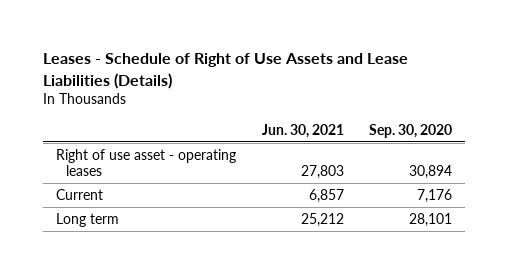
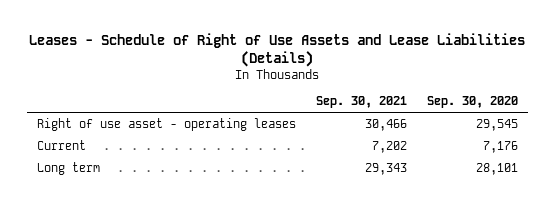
- | Jun. 30, 2021 | Sep. 30, 2020
+ | Sep. 30, 2021 | Sep. 30, 2020
- Right of use asset - operating leases | 27,803 | 30,894
+ Right of use asset - operating leases | 30,466 | 29,545

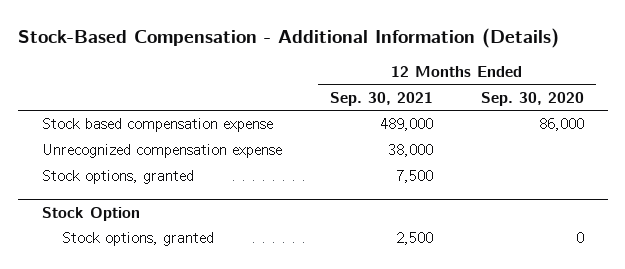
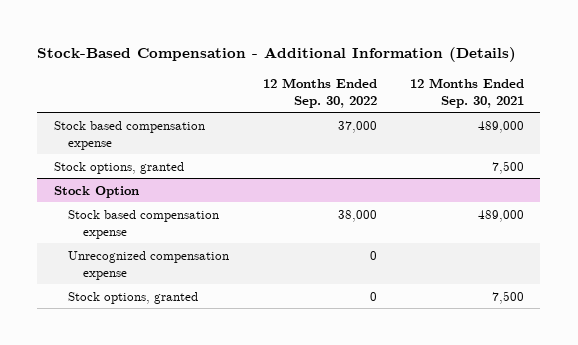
- | 12 Months Ended Sep. 30, 2021 | 12 Months Ended Sep. 30, 2020
+ | 12 Months Ended Sep. 30, 2022 | 12 Months Ended Sep. 30, 2021
- Unrecognized compensation expense | 38,000 |
@ Stock Option
- Stock options, granted | 2,500 | 0
+ Stock based compensation expense | 38,000 | 489,000
+ Unrecognized compensation expense | 0 |
+ Stock options, granted | 0 | 7,500

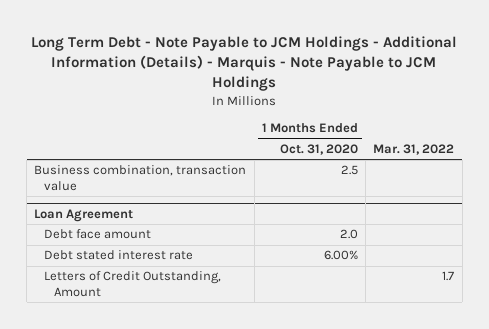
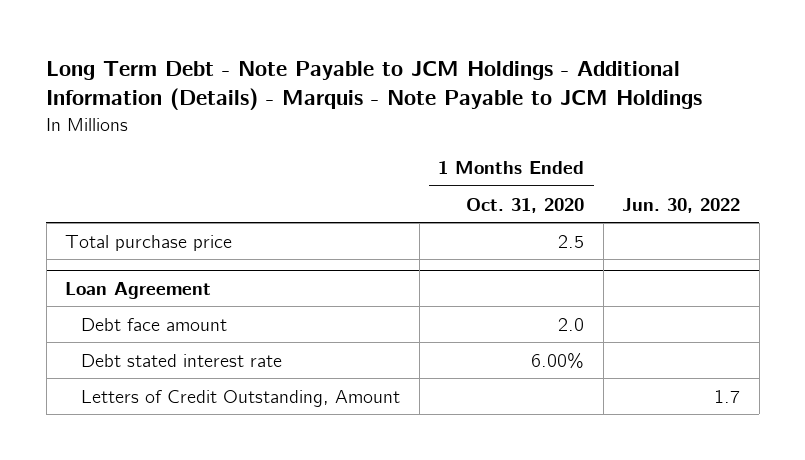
- | 1 Months Ended Oct. 31, 2020 | Mar. 31, 2022
+ | 1 Months Ended Oct. 31, 2020 | Jun. 30, 2022
- Business combination, transaction value | 2.5 |
+ Total purchase price | 2.5 |

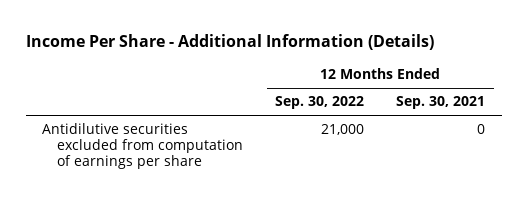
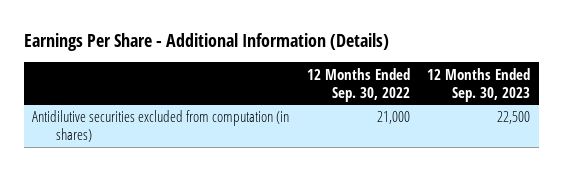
- Income Per Share - Additional Information (Details)
+ Earnings Per Share - Additional Information (Details)
- | 12 Months Ended Sep. 30, 2022 | 12 Months Ended Sep. 30, 2021
+ | 12 Months Ended Sep. 30, 2022 | 12 Months Ended Sep. 30, 2023
- Antidilutive securities excluded from computation of earnings per share | 21,000 | 0
+ Antidilutive securities excluded from computation (in shares) | 21,000 | 22,500

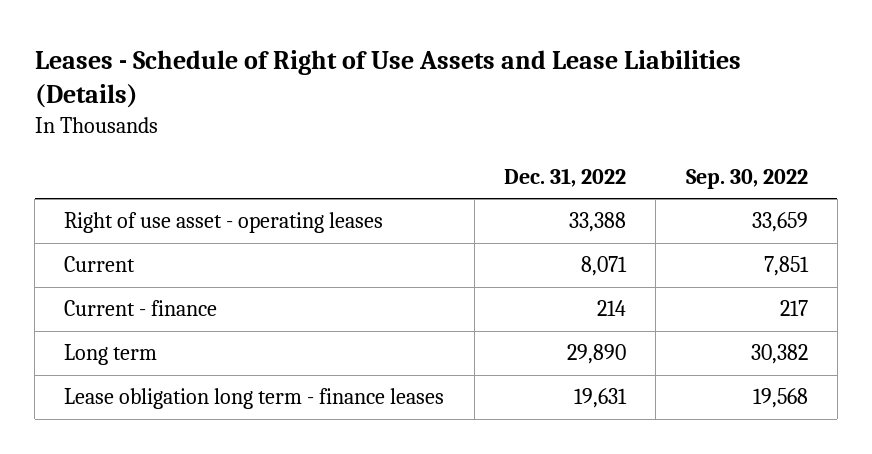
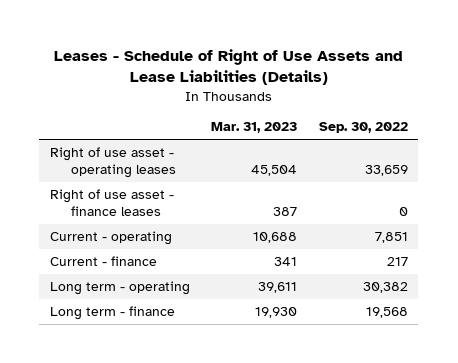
- | Dec. 31, 2022 | Sep. 30, 2022
+ | Mar. 31, 2023 | Sep. 30, 2022
- Current | 8,071 | 7,851
+ Right of use asset - finance leases | 387 | 0
+ Current - operating | 10,688 | 7,851
- Long term | 29,890 | 30,382
- Lease obligation long term - finance leases | 19,631 | 19,568
+ Long term - operating | 39,611 | 30,382
+ Long term - finance | 19,930 | 19,568

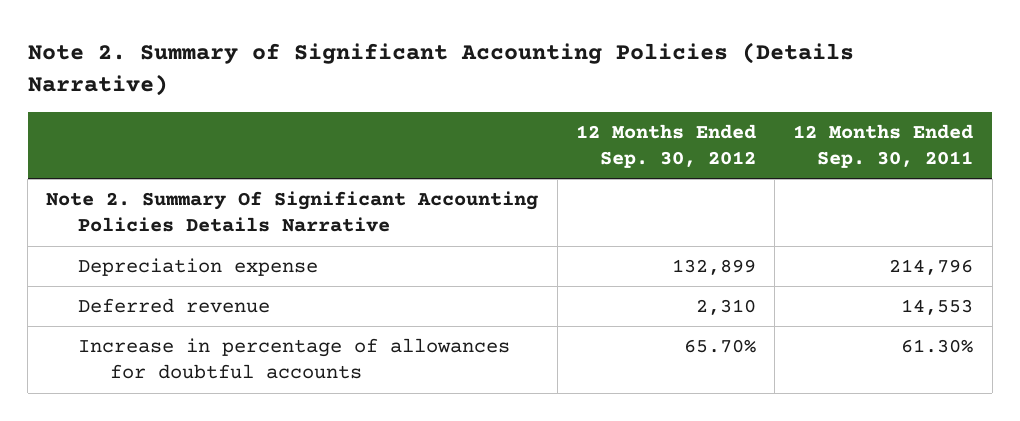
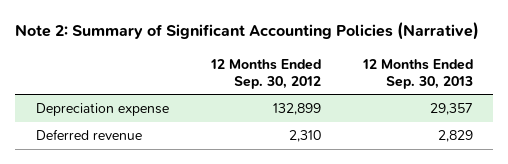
- Note 2. Summary of Significant Accounting Policies (Details Narrative)
+ Note 2: Summary of Significant Accounting Policies (Narrative)
- | 12 Months Ended Sep. 30, 2012 | 12 Months Ended Sep. 30, 2011
+ | 12 Months Ended Sep. 30, 2012 | 12 Months Ended Sep. 30, 2013
- Note 2. Summary Of Significant Accounting Policies Details Narrative
- Increase in percentage of allowances for doubtful accounts | 65.70% | 61.30%

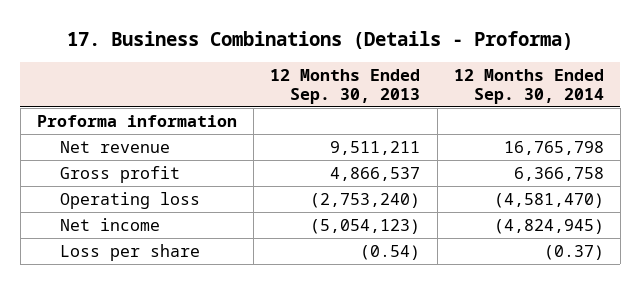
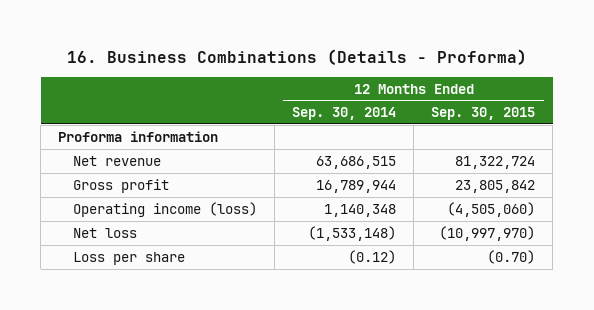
- 17. Business Combinations (Details - Proforma)
+ 16. Business Combinations (Details - Proforma)
- | 12 Months Ended Sep. 30, 2013 | 12 Months Ended Sep. 30, 2014
+ | 12 Months Ended Sep. 30, 2014 | 12 Months Ended Sep. 30, 2015
- Net revenue | 9,511,211 | 16,765,798
- Gross profit | 4,866,537 | 6,366,758
- Operating loss | (2,753,240) | (4,581,470)
- Net income | (5,054,123) | (4,824,945)
- Loss per share | (0.54) | (0.37)
+ Net revenue | 63,686,515 | 81,322,724
+ Gross profit | 16,789,944 | 23,805,842
+ Operating income (loss) | 1,140,348 | (4,505,060)
+ Net loss | (1,533,148) | (10,997,970)
+ Loss per share | (0.12) | (0.70)

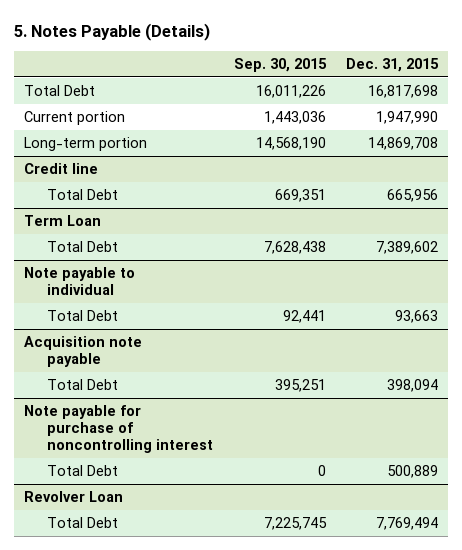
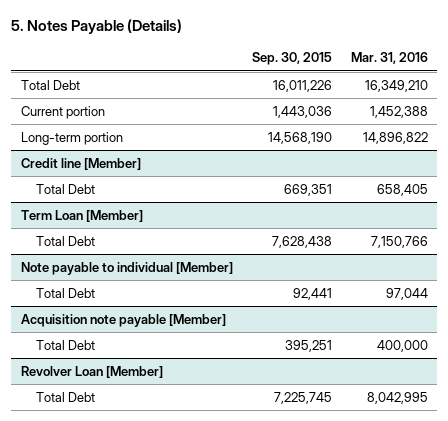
- | Sep. 30, 2015 | Dec. 31, 2015
+ | Sep. 30, 2015 | Mar. 31, 2016
- Credit line
+ Credit line [Member]
- Term Loan
+ Term Loan [Member]
- Note payable to individual
+ Note payable to individual [Member]
- Acquisition note payable
+ Acquisition note payable [Member]
- Note payable for purchase of noncontrolling interest
- Total Debt | 0 | 500,889
- Revolver Loan
+ Revolver Loan [Member]

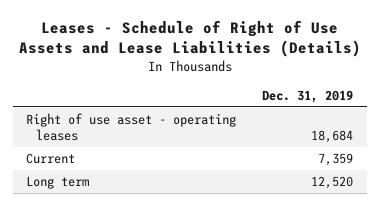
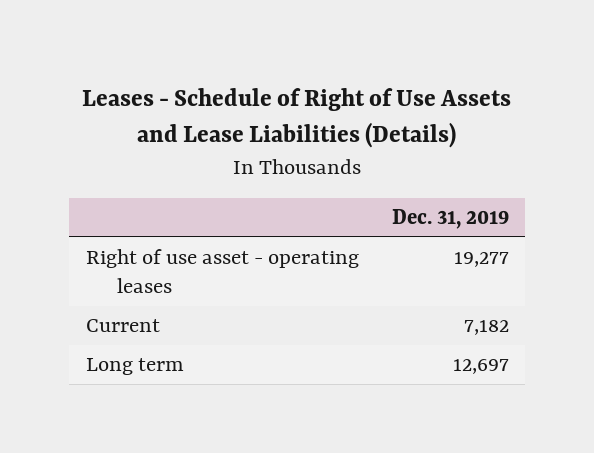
- Right of use asset - operating leases | 18,684
- Current | 7,359
- Long term | 12,520
+ Right of use asset - operating leases | 19,277
+ Current | 7,182
+ Long term | 12,697

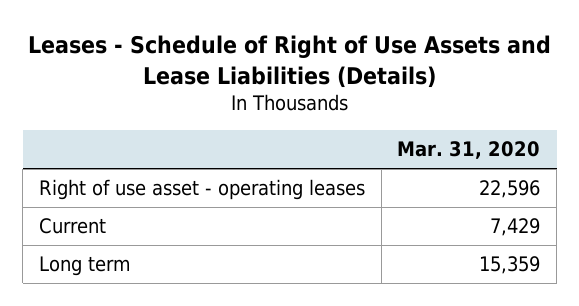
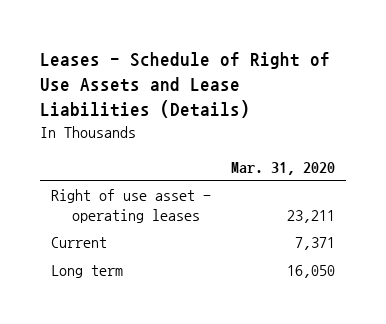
- Right of use asset - operating leases | 22,596
- Current | 7,429
- Long term | 15,359
+ Right of use asset - operating leases | 23,211
+ Current | 7,371
+ Long term | 16,050

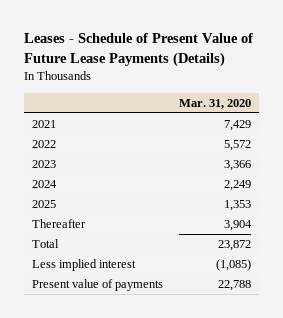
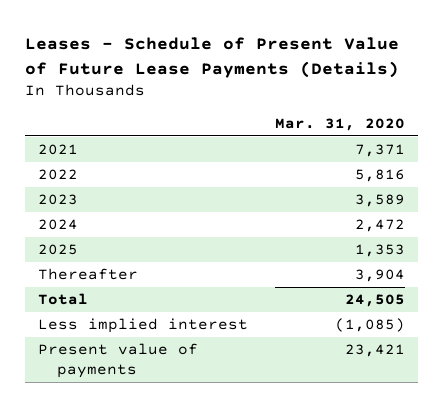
- 2021 | 7,429
- 2022 | 5,572
- 2023 | 3,366
- 2024 | 2,249
+ 2021 | 7,371
+ 2022 | 5,816
+ 2023 | 3,589
+ 2024 | 2,472
- Total | 23,872
+ Total | 24,505
- Present value of payments | 22,788
+ Present value of payments | 23,421

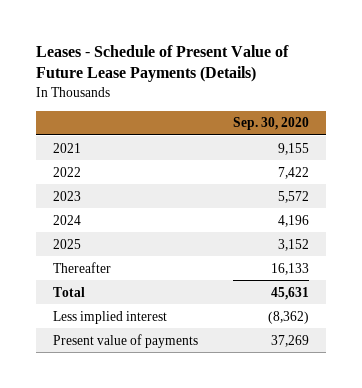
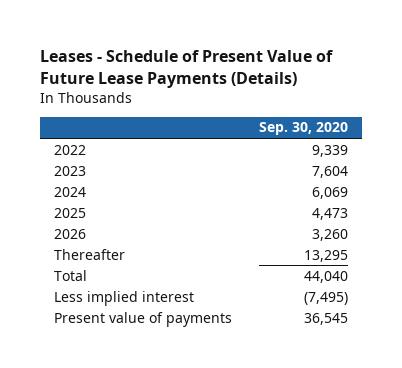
- 2021 | 9,155
- 2022 | 7,422
- 2023 | 5,572
- 2024 | 4,196
- 2025 | 3,152
- Thereafter | 16,133
- Total | 45,631
- Less implied interest | (8,362)
- Present value of payments | 37,269
+ 2022 | 9,339
+ 2023 | 7,604
+ 2024 | 6,069
+ 2025 | 4,473
+ 2026 | 3,260
+ Thereafter | 13,295
+ Total | 44,040
+ Less implied interest | (7,495)
+ Present value of payments | 36,545

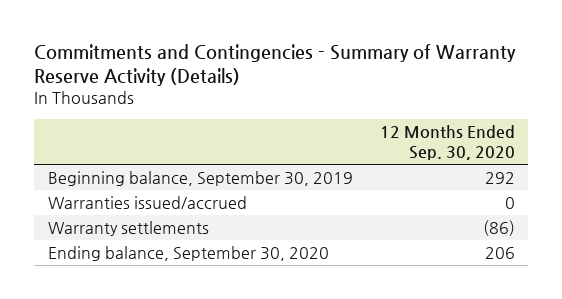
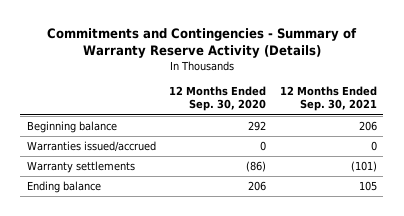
- | 12 Months Ended Sep. 30, 2020
+ | 12 Months Ended Sep. 30, 2020 | 12 Months Ended Sep. 30, 2021
- Beginning balance, September 30, 2019 | 292
+ Beginning balance | 292 | 206
- Ending balance, September 30, 2020 | 206
+ Ending balance | 206 | 105

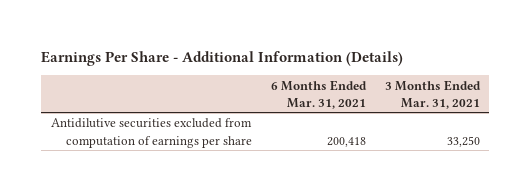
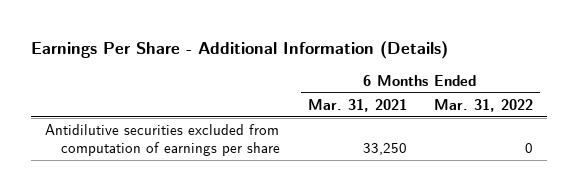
- | 6 Months Ended Mar. 31, 2021 | 3 Months Ended Mar. 31, 2021
+ | 6 Months Ended Mar. 31, 2021 | 6 Months Ended Mar. 31, 2022
- Antidilutive securities excluded from computation of earnings per share | 200,418 | 33,250
+ Antidilutive securities excluded from computation of earnings per share | 33,250 | 0

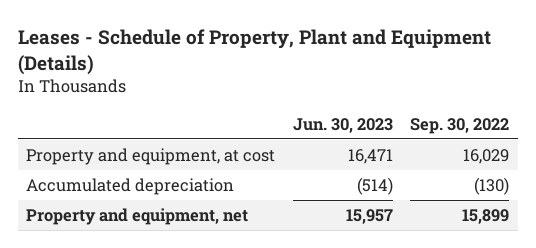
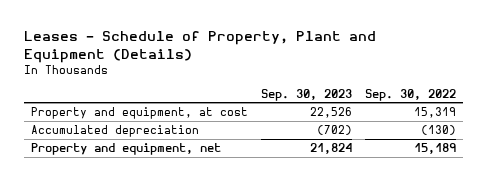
- | Jun. 30, 2023 | Sep. 30, 2022
+ | Sep. 30, 2023 | Sep. 30, 2022
- Property and equipment, at cost | 16,471 | 16,029
+ Property and equipment, at cost | 22,526 | 15,319
- Property and equipment, net | 15,957 | 15,899
+ Property and equipment, net | 21,824 | 15,189

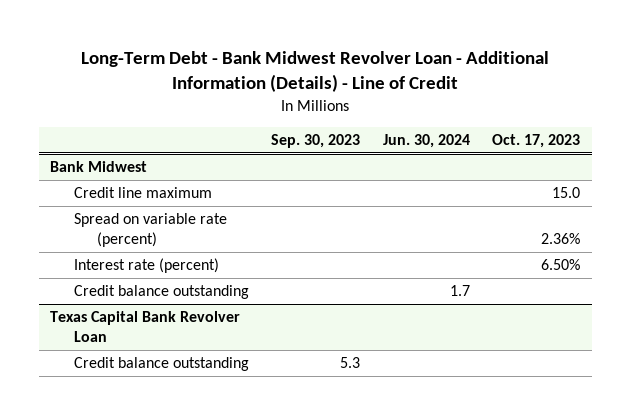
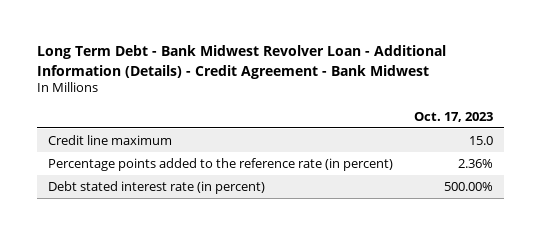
- Long-Term Debt - Bank Midwest Revolver Loan - Additional Information (Details) - Line of Credit
+ Long Term Debt - Bank Midwest Revolver Loan - Additional Information (Details) - Credit Agreement - Bank Midwest
- | Sep. 30, 2023 | Jun. 30, 2024 | Oct. 17, 2023
+ | Oct. 17, 2023
- Bank Midwest
- Spread on variable rate (percent) | | | 2.36%
- Interest rate (percent) | | | 6.50%
- Credit balance outstanding | | 1.7 |
- Texas Capital Bank Revolver Loan
- Credit balance outstanding | 5.3 | |
+ Percentage points added to the reference rate (in percent) | 2.36%
+ Debt stated interest rate (in percent) | 500.00%

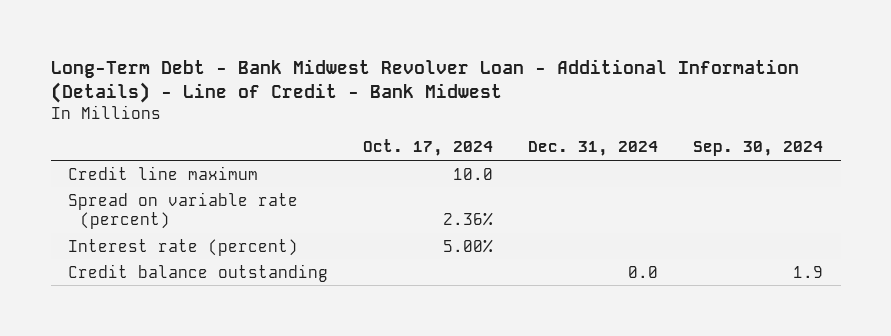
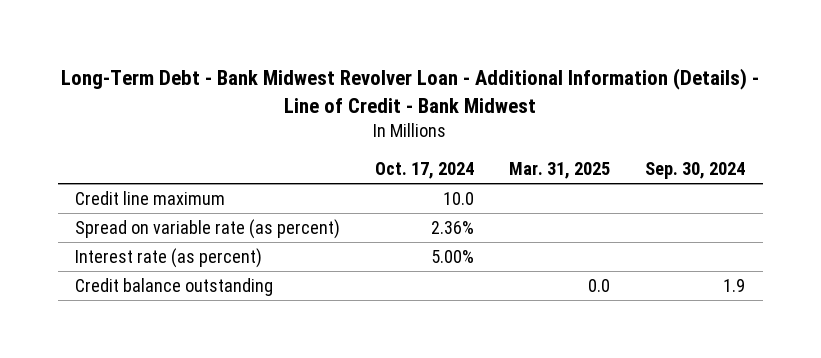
- | Oct. 17, 2024 | Dec. 31, 2024 | Sep. 30, 2024
+ | Oct. 17, 2024 | Mar. 31, 2025 | Sep. 30, 2024
- Spread on variable rate (percent) | 2.36% | |
- Interest rate (percent) | 5.00% | |
+ Spread on variable rate (as percent) | 2.36% | |
+ Interest rate (as percent) | 5.00% | |

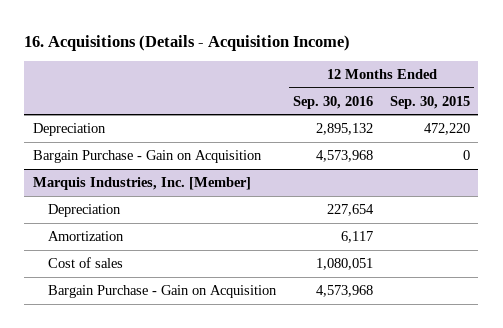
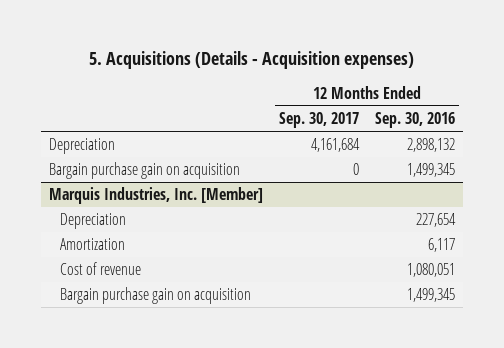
- 16. Acquisitions (Details - Acquisition Income)
+ 5. Acquisitions (Details - Acquisition expenses)
- | 12 Months Ended Sep. 30, 2016 | 12 Months Ended Sep. 30, 2015
+ | 12 Months Ended Sep. 30, 2017 | 12 Months Ended Sep. 30, 2016
- Depreciation | 2,895,132 | 472,220
- Bargain Purchase - Gain on Acquisition | 4,573,968 | 0
+ Depreciation | 4,161,684 | 2,898,132
+ Bargain purchase gain on acquisition | 0 | 1,499,345
@ Marquis Industries, Inc. [Member]
- Cost of sales | 1,080,051 |
- Bargain Purchase - Gain on Acquisition | 4,573,968 |
+ Cost of revenue | | 1,080,051
+ Bargain purchase gain on acquisition | | 1,499,345

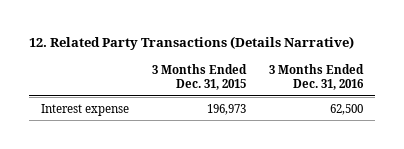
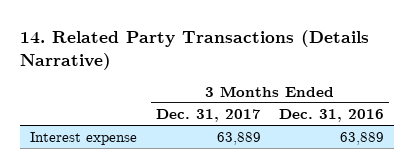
- 12. Related Party Transactions (Details Narrative)
+ 14. Related Party Transactions (Details Narrative)
- | 3 Months Ended Dec. 31, 2015 | 3 Months Ended Dec. 31, 2016
+ | 3 Months Ended Dec. 31, 2017 | 3 Months Ended Dec. 31, 2016
- Interest expense | 196,973 | 62,500
+ Interest expense | 63,889 | 63,889

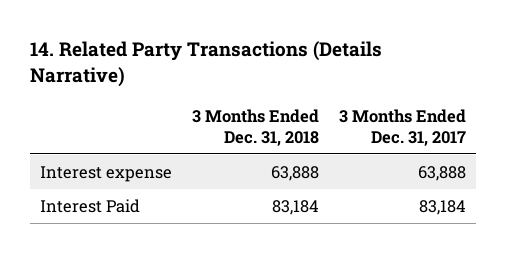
- | 3 Months Ended Dec. 31, 2017 | 3 Months Ended Dec. 31, 2016
+ | 3 Months Ended Dec. 31, 2018 | 3 Months Ended Dec. 31, 2017
- Interest expense | 63,889 | 63,889
+ Interest expense | 63,888 | 63,888
+ Interest Paid | 83,184 | 83,184

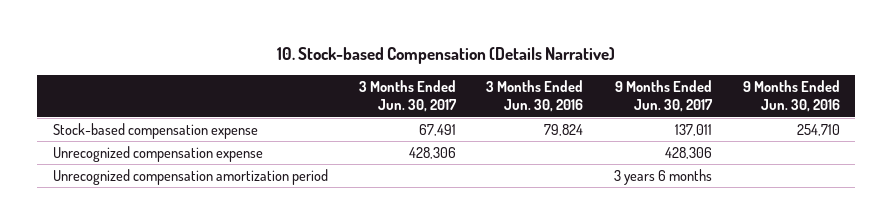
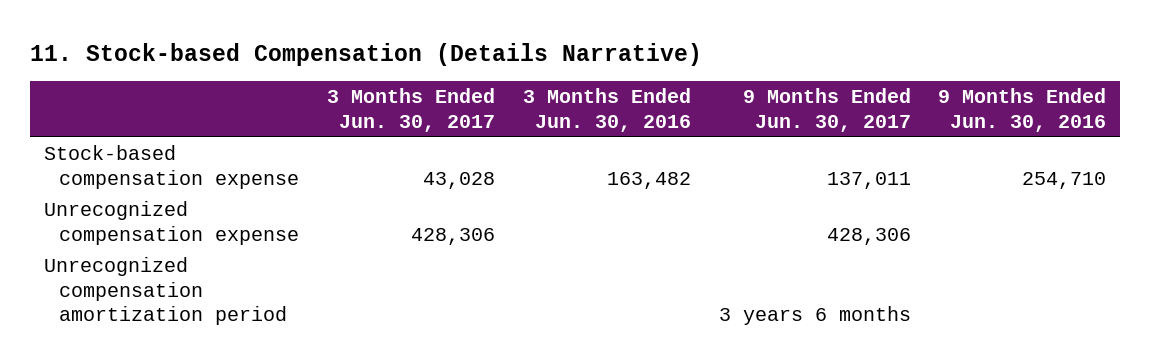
- 10. Stock-based Compensation (Details Narrative)
+ 11. Stock-based Compensation (Details Narrative)
- Stock-based compensation expense | 67,491 | 79,824 | 137,011 | 254,710
+ Stock-based compensation expense | 43,028 | 163,482 | 137,011 | 254,710

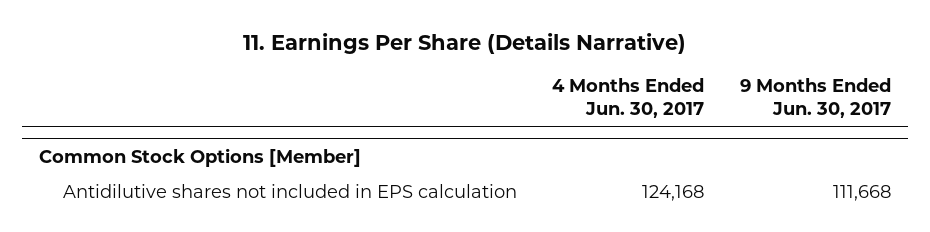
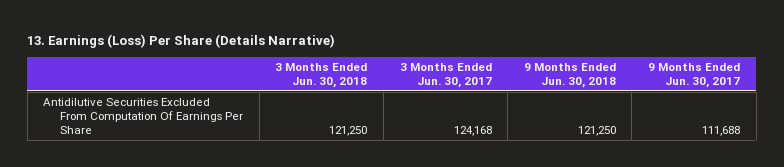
- 11. Earnings Per Share (Details Narrative)
+ 13. Earnings (Loss) Per Share (Details Narrative)
- | 4 Months Ended Jun. 30, 2017 | 9 Months Ended Jun. 30, 2017
+ | 3 Months Ended Jun. 30, 2018 | 3 Months Ended Jun. 30, 2017 | 9 Months Ended Jun. 30, 2018 | 9 Months Ended Jun. 30, 2017
- Common Stock Options [Member]
- Antidilutive shares not included in EPS calculation | 124,168 | 111,668
+ Antidilutive Securities Excluded From Computation Of Earnings Per Share | 121,250 | 124,168 | 121,250 | 111,688

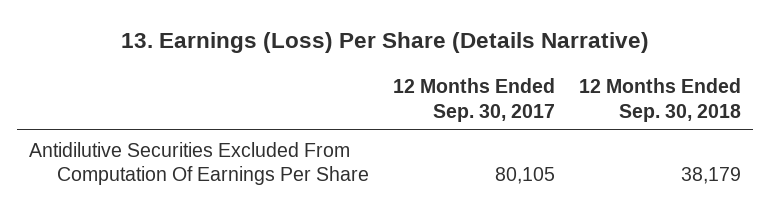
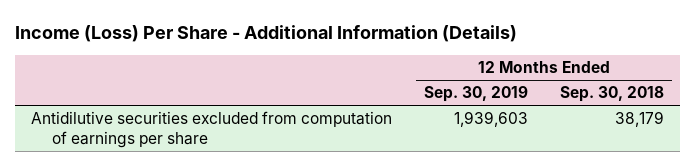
- 13. Earnings (Loss) Per Share (Details Narrative)
+ Income (Loss) Per Share - Additional Information (Details)
- | 12 Months Ended Sep. 30, 2017 | 12 Months Ended Sep. 30, 2018
+ | 12 Months Ended Sep. 30, 2019 | 12 Months Ended Sep. 30, 2018
- Antidilutive Securities Excluded From Computation Of Earnings Per Share | 80,105 | 38,179
+ Antidilutive securities excluded from computation of earnings per share | 1,939,603 | 38,179

